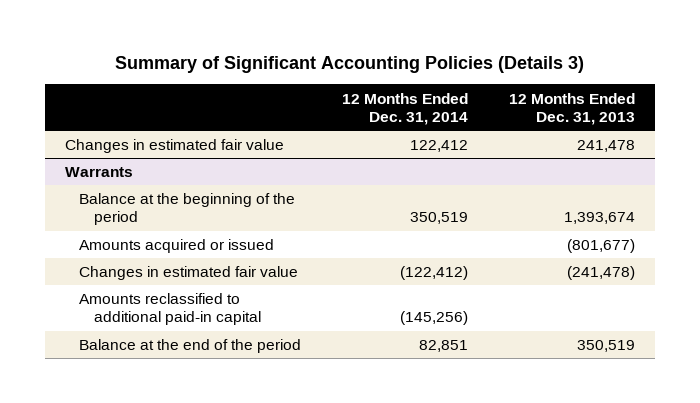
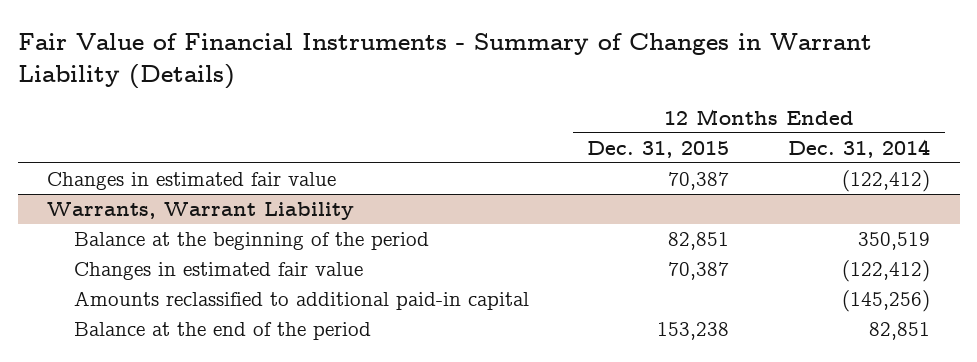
- Summary of Significant Accounting Policies (Details 3)
+ Fair Value of Financial Instruments - Summary of Changes in Warrant Liability (Details)
- | 12 Months Ended Dec. 31, 2014 | 12 Months Ended Dec. 31, 2013
+ | 12 Months Ended Dec. 31, 2015 | 12 Months Ended Dec. 31, 2014
- Changes in estimated fair value | 122,412 | 241,478
- Warrants
+ Changes in estimated fair value | 70,387 | (122,412)
+ Warrants, Warrant Liability
- Amounts acquired or issued | | (801,677)

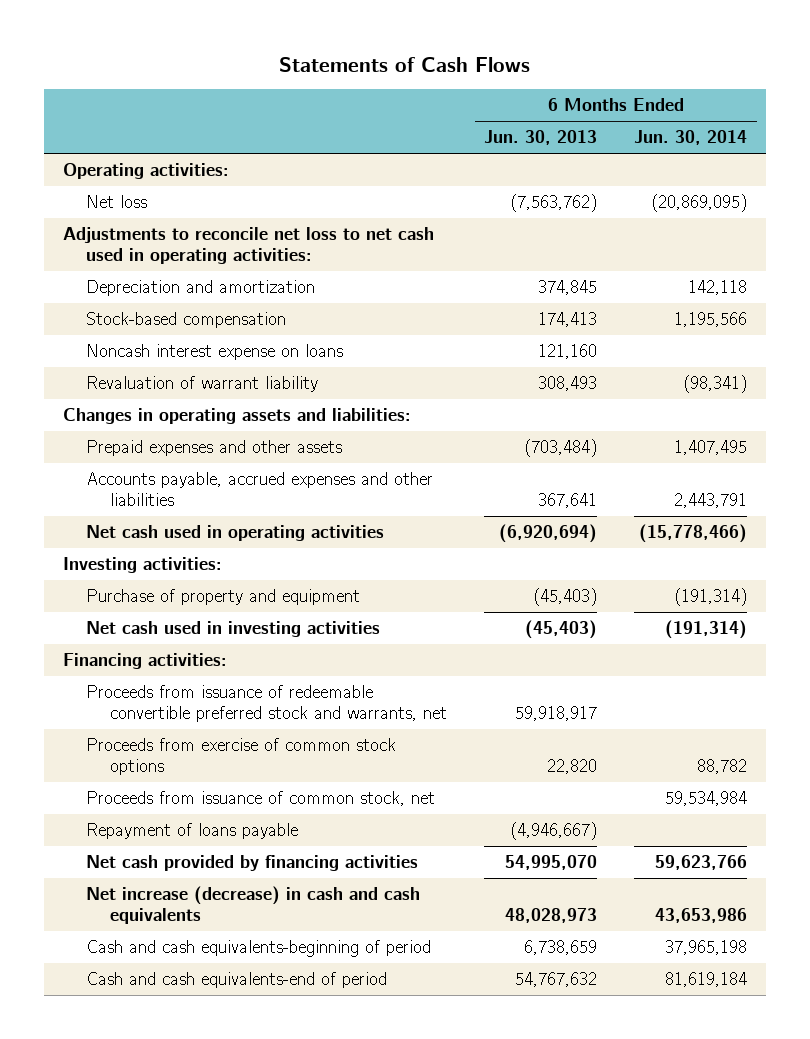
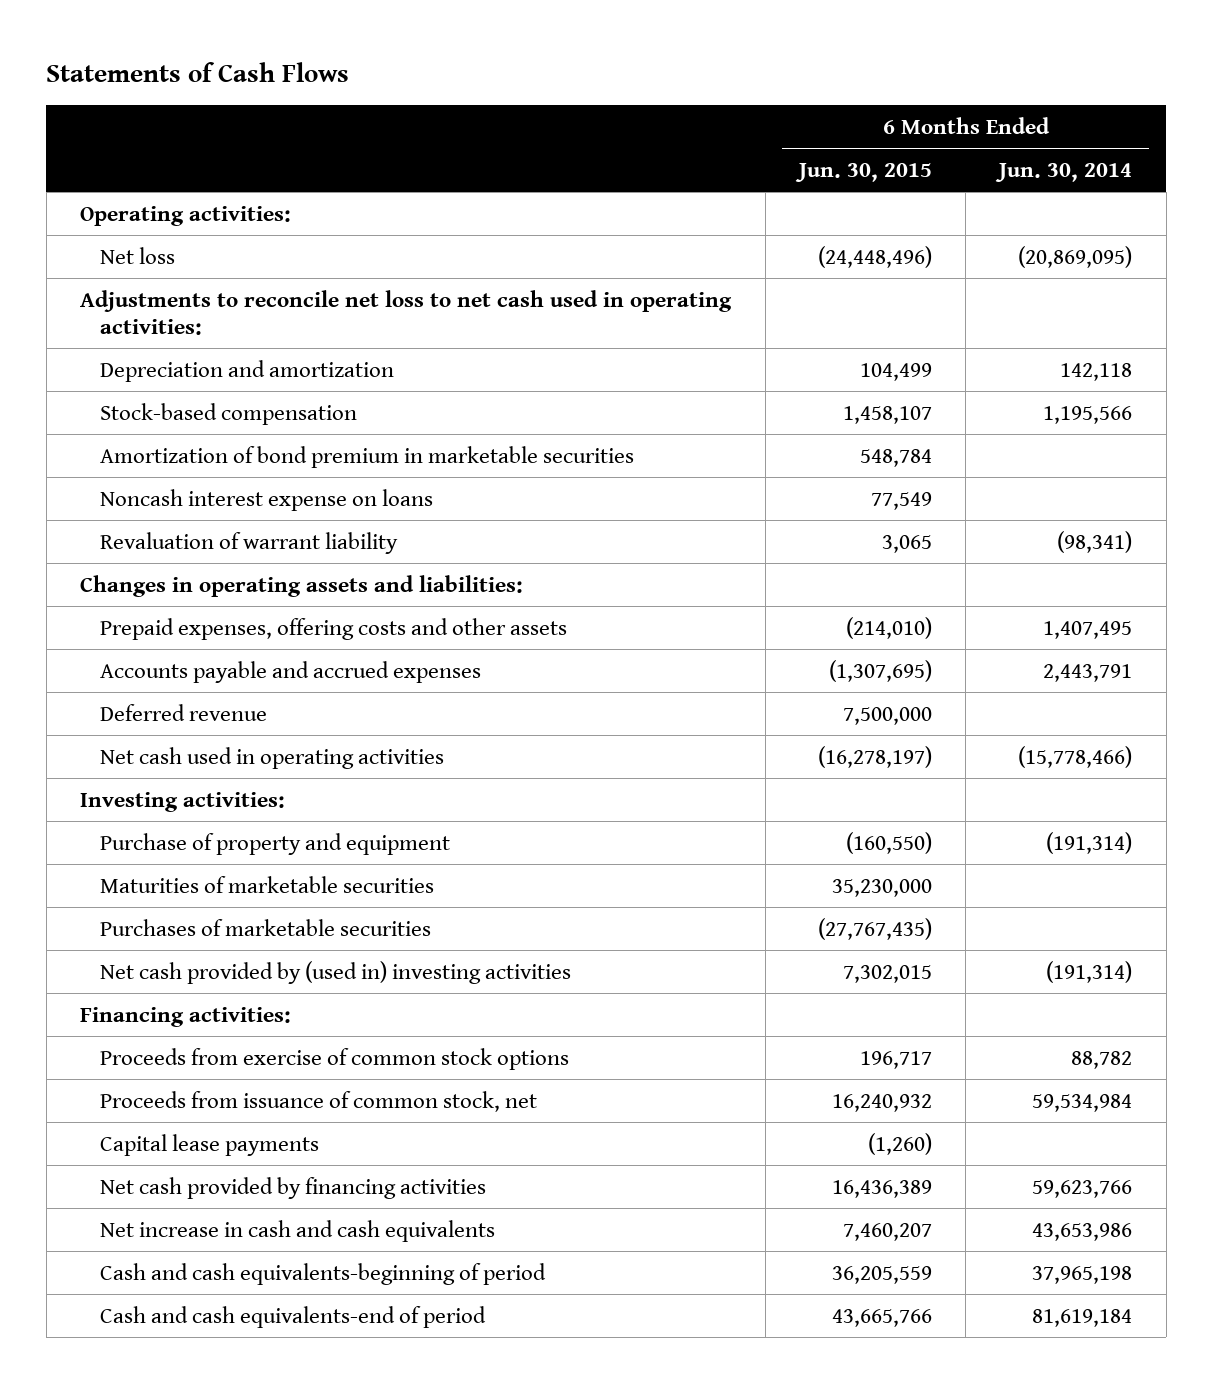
- | 6 Months Ended Jun. 30, 2013 | 6 Months Ended Jun. 30, 2014
+ | 6 Months Ended Jun. 30, 2015 | 6 Months Ended Jun. 30, 2014
+ Amortization of bond premium in marketable securities | 548,784 |
- Prepaid expenses and other assets | (703,484) | 1,407,495
- Accounts payable, accrued expenses and other liabilities | 367,641 | 2,443,791
+ Prepaid expenses, offering costs and other assets | (214,010) | 1,407,495
+ Accounts payable and accrued expenses | (1,307,695) | 2,443,791
+ Deferred revenue | 7,500,000 |
- Net cash used in investing activities | (45,403) | (191,314)
+ Maturities of marketable securities | 35,230,000 |
+ Purchases of marketable securities | (27,767,435) |
+ Net cash provided by (used in) investing activities | 7,302,015 | (191,314)
- Proceeds from issuance of redeemable convertible preferred stock and warrants, net | 59,918,917 |
- Repayment of loans payable | (4,946,667) |
+ Capital lease payments | (1,260) |
- Net increase (decrease) in cash and cash equivalents | 48,028,973 | 43,653,986
+ Net increase in cash and cash equivalents | 7,460,207 | 43,653,986

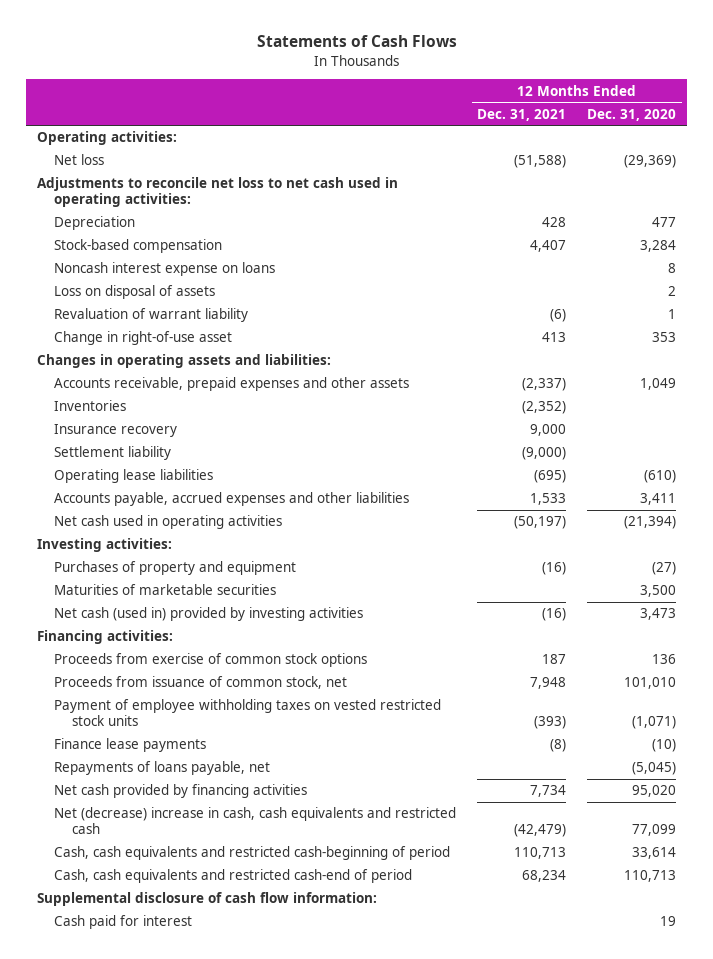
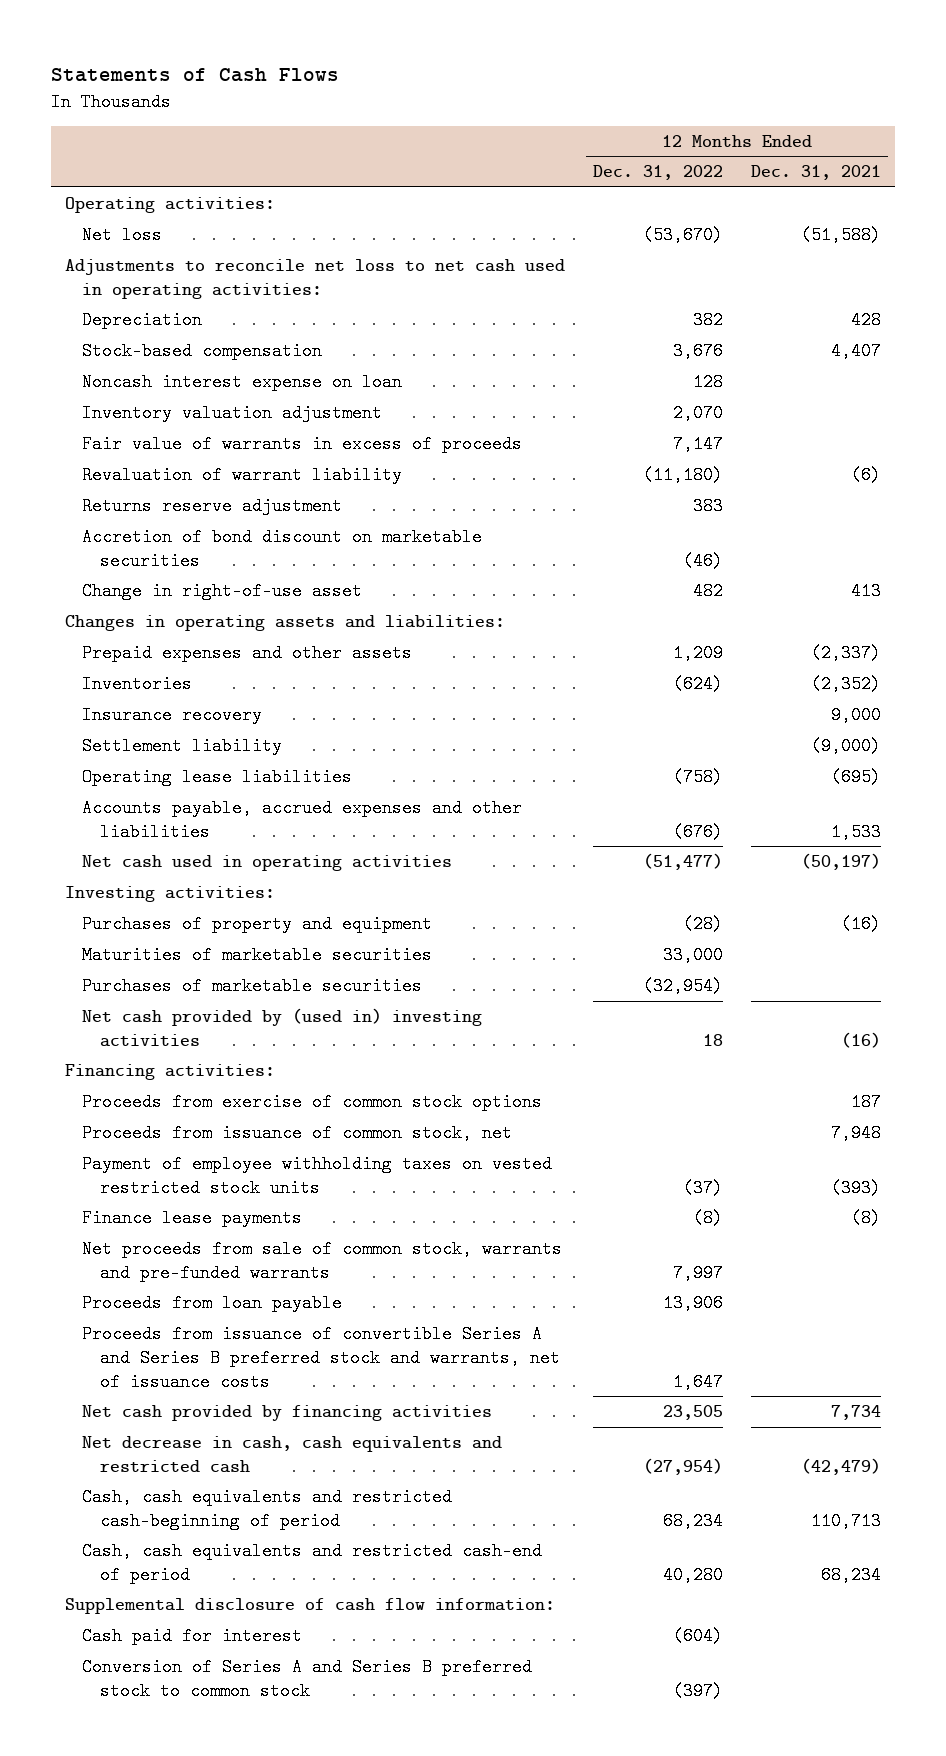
- | 12 Months Ended Dec. 31, 2021 | 12 Months Ended Dec. 31, 2020
+ | 12 Months Ended Dec. 31, 2022 | 12 Months Ended Dec. 31, 2021
- Noncash interest expense on loans | | 8
- Loss on disposal of assets | | 2
+ Noncash interest expense on loan | 128 |
+ Inventory valuation adjustment | 2,070 |
+ Fair value of warrants in excess of proceeds | 7,147 |
+ Returns reserve adjustment | 383 |
+ Accretion of bond discount on marketable securities | (46) |
- Accounts receivable, prepaid expenses and other assets | (2,337) | 1,049
+ Prepaid expenses and other assets | 1,209 | (2,337)
- Net cash (used in) provided by investing activities | (16) | 3,473
+ Purchases of marketable securities | (32,954) |
+ Net cash provided by (used in) investing activities | 18 | (16)
- Repayments of loans payable, net | | (5,045)
+ Net proceeds from sale of common stock, warrants and pre-funded warrants | 7,997 |
+ Proceeds from loan payable | 13,906 |
+ Proceeds from issuance of convertible Series A and Series B preferred stock and warrants, net of issuance costs | 1,647 |
- Net (decrease) increase in cash, cash equivalents and restricted cash | (42,479) | 77,099
+ Net decrease in cash, cash equivalents and restricted cash | (27,954) | (42,479)
+ Conversion of Series A and Series B preferred stock to common stock | (397) |

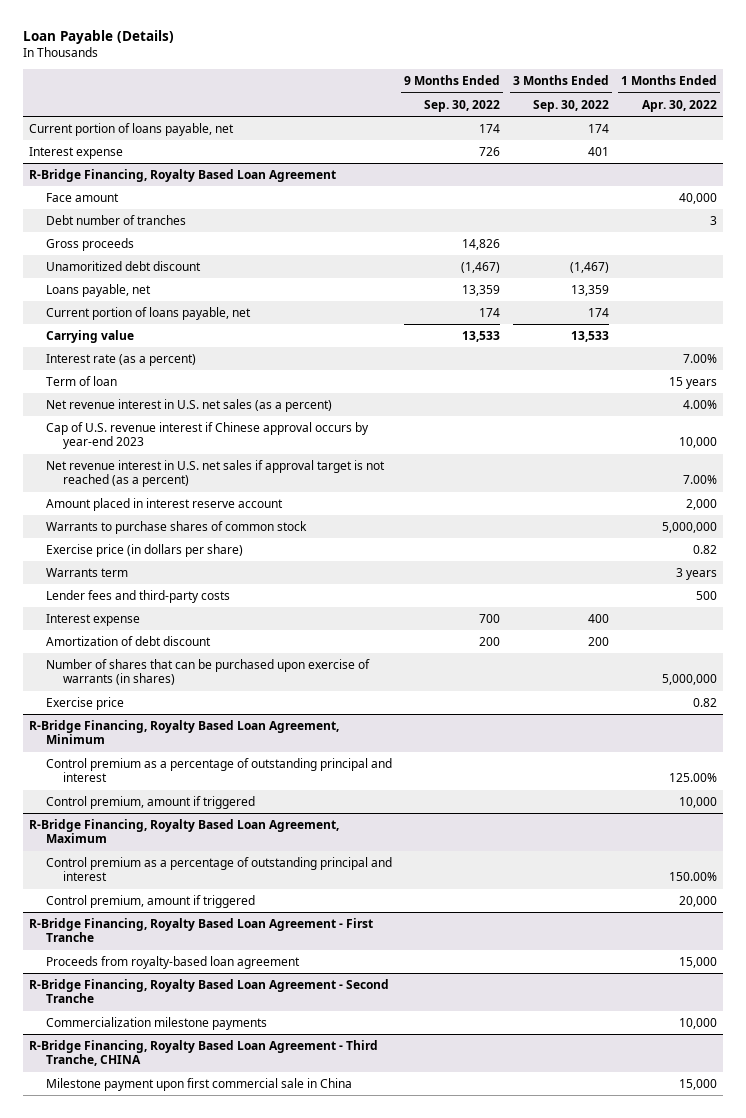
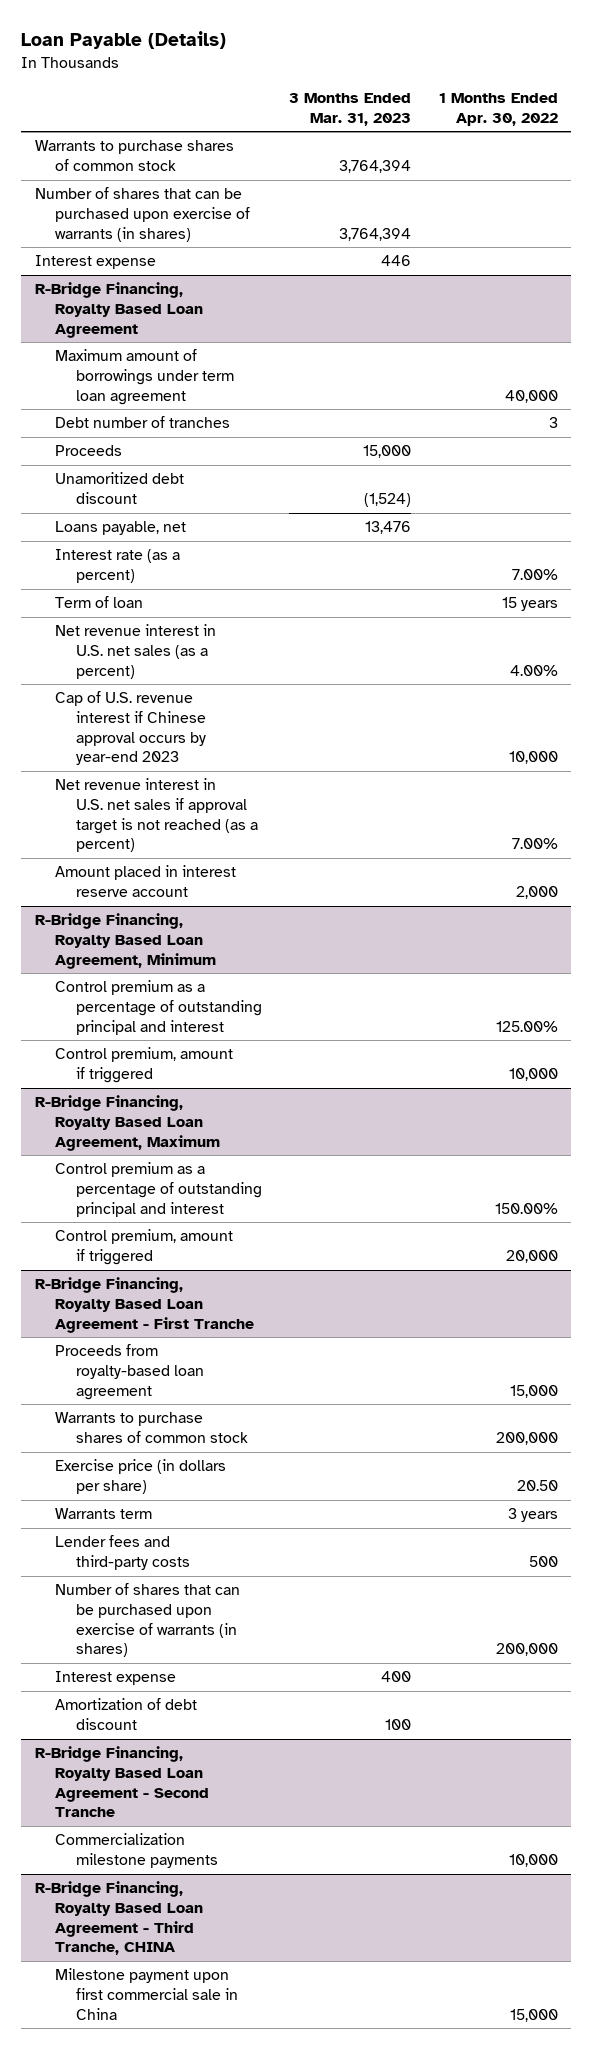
- | 9 Months Ended Sep. 30, 2022 | 3 Months Ended Sep. 30, 2022 | 1 Months Ended Apr. 30, 2022
+ | 3 Months Ended Mar. 31, 2023 | 1 Months Ended Apr. 30, 2022
- Current portion of loans payable, net | 174 | 174 |
+ Warrants to purchase shares of common stock | 3,764,394 |
+ Number of shares that can be purchased upon exercise of warrants (in shares) | 3,764,394 |
@ R-Bridge Financing, Royalty Based Loan Agreement
- Face amount | | | 40,000
+ Maximum amount of borrowings under term loan agreement | | 40,000
- Gross proceeds | 14,826 | |
+ Proceeds | 15,000 |
- Current portion of loans payable, net | 174 | 174 |
- Carrying value | 13,533 | 13,533 |
- Warrants to purchase shares of common stock | | | 5,000,000
- Exercise price (in dollars per share) | | | 0.82
- Warrants term | | | 3 years
- Lender fees and third-party costs | | | 500
- Interest expense | 700 | 400 |
- Amortization of debt discount | 200 | 200 |
- Number of shares that can be purchased upon exercise of warrants (in shares) | | | 5,000,000
- Exercise price | | | 0.82
@ R-Bridge Financing, Royalty Based Loan Agreement - First Tranche
+ Warrants to purchase shares of common stock | | 200,000
+ Exercise price (in dollars per share) | | 20.50
+ Warrants term | | 3 years
+ Lender fees and third-party costs | | 500
+ Number of shares that can be purchased upon exercise of warrants (in shares) | | 200,000
+ Interest expense | 400 |
+ Amortization of debt discount | 100 |

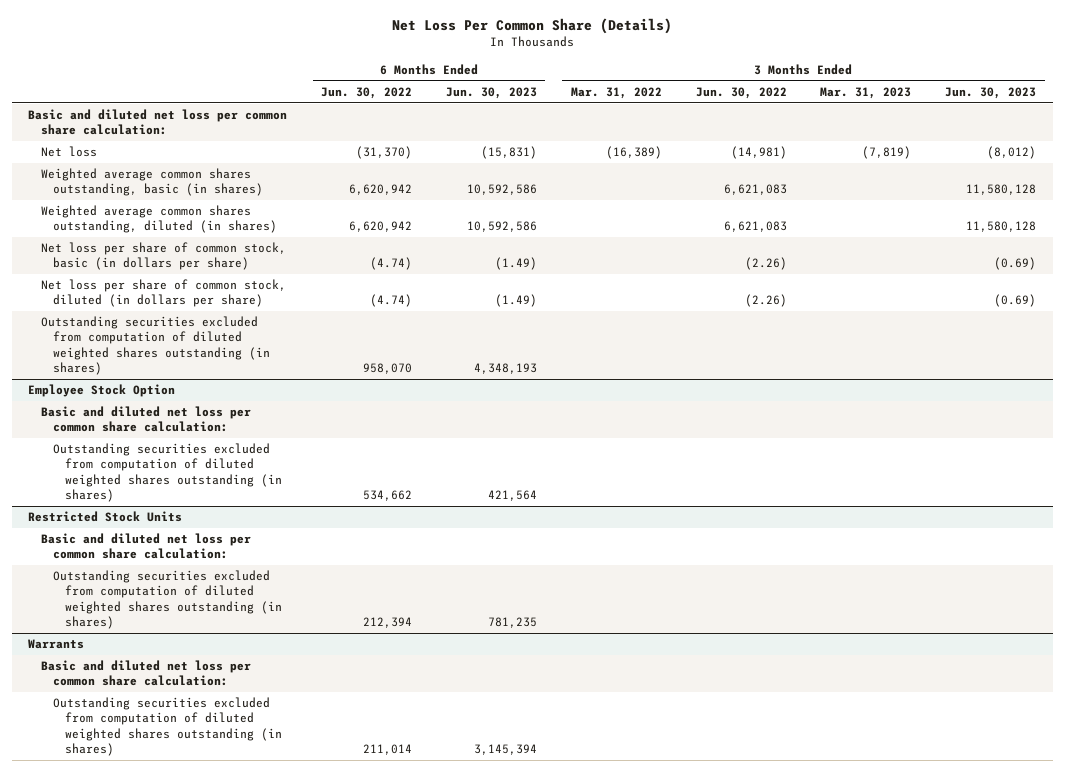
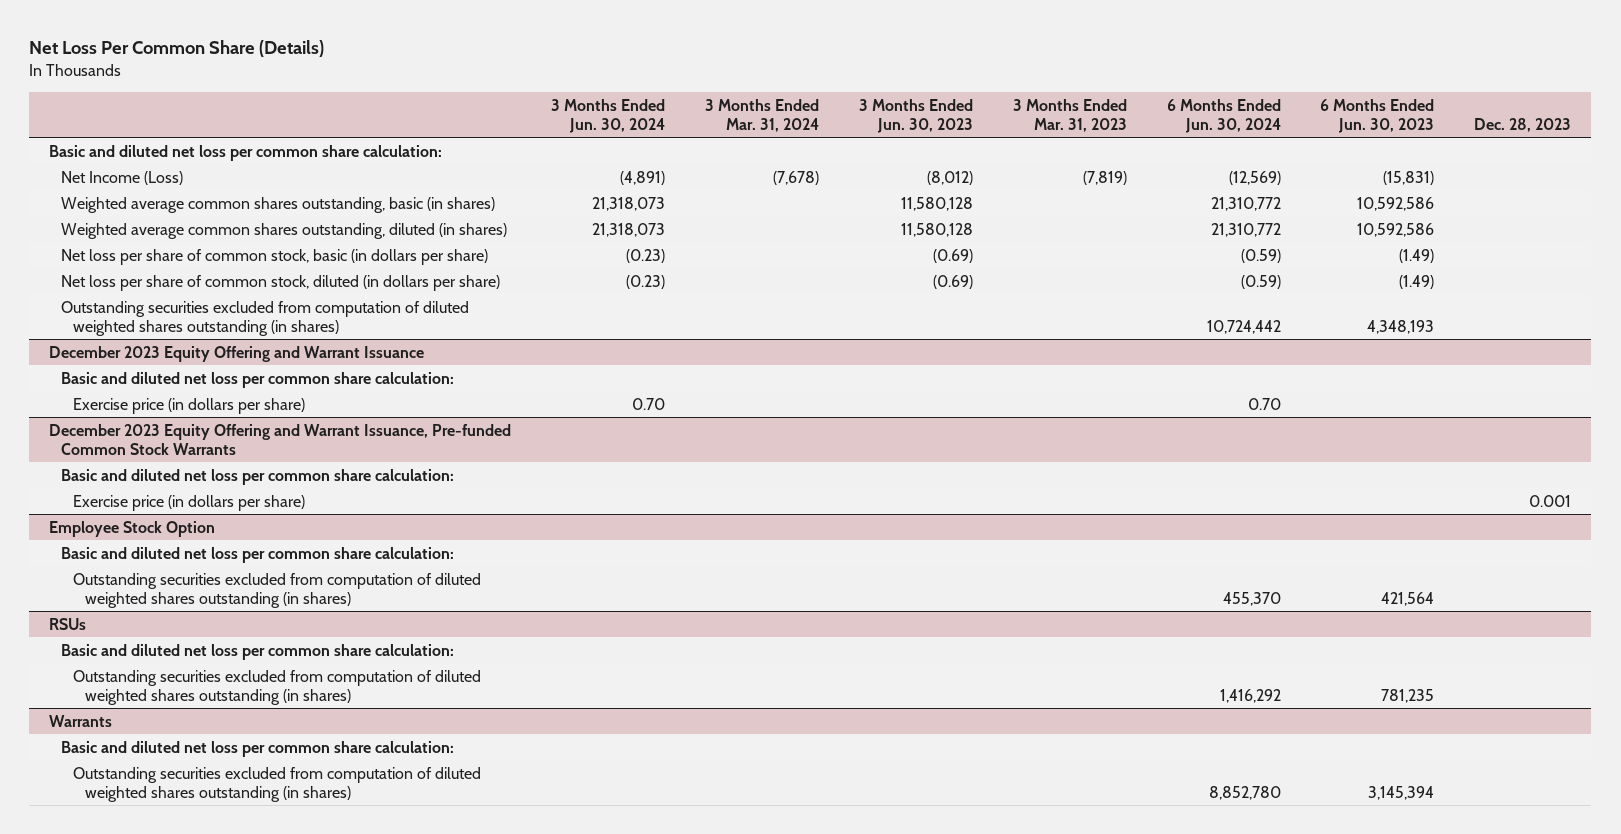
- | 6 Months Ended Jun. 30, 2022 | 6 Months Ended Jun. 30, 2023 | 3 Months Ended Mar. 31, 2022 | 3 Months Ended Jun. 30, 2022 | 3 Months Ended Mar. 31, 2023 | 3 Months Ended Jun. 30, 2023
+ | 3 Months Ended Jun. 30, 2024 | 3 Months Ended Mar. 31, 2024 | 3 Months Ended Jun. 30, 2023 | 3 Months Ended Mar. 31, 2023 | 6 Months Ended Jun. 30, 2024 | 6 Months Ended Jun. 30, 2023 | Dec. 28, 2023
- Net loss | (31,370) | (15,831) | (16,389) | (14,981) | (7,819) | (8,012)
+ Net Income (Loss) | (4,891) | (7,678) | (8,012) | (7,819) | (12,569) | (15,831) |
+ December 2023 Equity Offering and Warrant Issuance
+ Basic and diluted net loss per common share calculation:
+ Exercise price (in dollars per share) | 0.70 | | | | 0.70 | |
+ December 2023 Equity Offering and Warrant Issuance, Pre-funded Common Stock Warrants
+ Basic and diluted net loss per common share calculation:
+ Exercise price (in dollars per share) | | | | | | | 0.001
- Restricted Stock Units
+ RSUs

